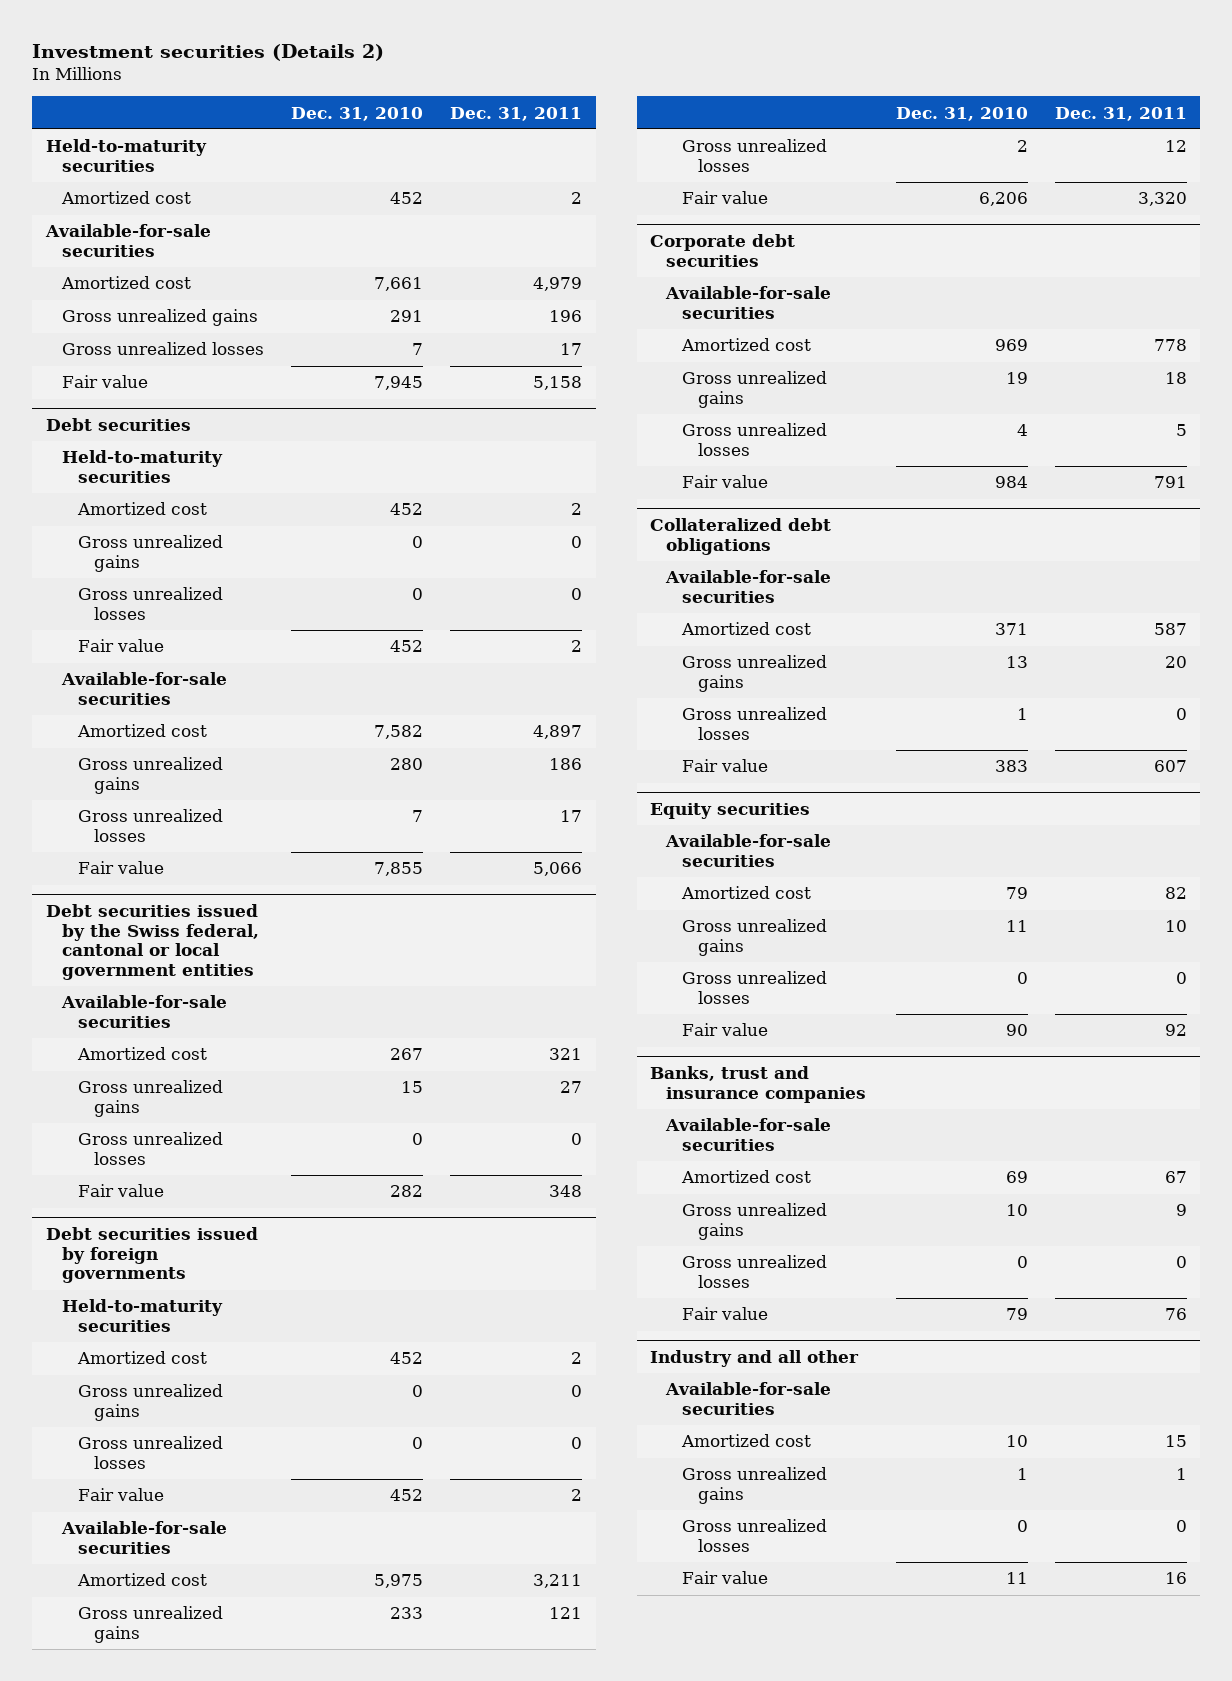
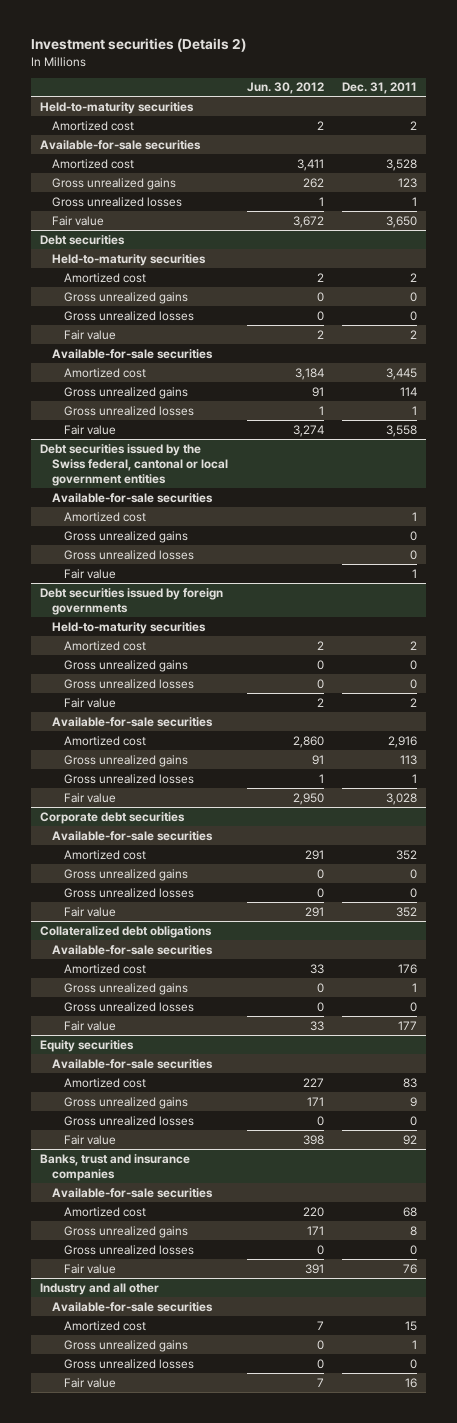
- | Dec. 31, 2010 | Dec. 31, 2011
+ | Jun. 30, 2012 | Dec. 31, 2011
- Amortized cost | 7,661 | 4,979
- Gross unrealized gains | 291 | 196
- Gross unrealized losses | 7 | 17
- Fair value | 7,945 | 5,158
+ Amortized cost | 3,411 | 3,528
+ Gross unrealized gains | 262 | 123
+ Gross unrealized losses | 1 | 1
+ Fair value | 3,672 | 3,650
@ Debt securities
- Amortized cost | 7,582 | 4,897
- Gross unrealized gains | 280 | 186
- Gross unrealized losses | 7 | 17
- Fair value | 7,855 | 5,066
+ Amortized cost | 3,184 | 3,445
+ Gross unrealized gains | 91 | 114
+ Gross unrealized losses | 1 | 1
+ Fair value | 3,274 | 3,558
@ Debt securities issued by the Swiss federal, cantonal or local government entities
- Amortized cost | 267 | 321
- Gross unrealized gains | 15 | 27
+ Amortized cost | | 1
+ Gross unrealized gains | | 0
- Fair value | 282 | 348
+ Fair value | | 1
@ Debt securities issued by foreign governments
- Amortized cost | 5,975 | 3,211
- Gross unrealized gains | 233 | 121
- Gross unrealized losses | 2 | 12
- Fair value | 6,206 | 3,320
+ Amortized cost | 2,860 | 2,916
+ Gross unrealized gains | 91 | 113
+ Gross unrealized losses | 1 | 1
+ Fair value | 2,950 | 3,028
@ Corporate debt securities
- Amortized cost | 969 | 778
- Gross unrealized gains | 19 | 18
- Gross unrealized losses | 4 | 5
- Fair value | 984 | 791
+ Amortized cost | 291 | 352
+ Gross unrealized gains | 0 | 0
+ Gross unrealized losses | 0 | 0
+ Fair value | 291 | 352
@ Collateralized debt obligations
- Amortized cost | 371 | 587
- Gross unrealized gains | 13 | 20
+ Amortized cost | 33 | 176
+ Gross unrealized gains | 0 | 1
- Fair value | 383 | 607
+ Fair value | 33 | 177
@ Equity securities
- Amortized cost | 79 | 82
- Gross unrealized gains | 11 | 10
+ Amortized cost | 227 | 83
+ Gross unrealized gains | 171 | 9
@ Banks, trust and insurance companies
- Amortized cost | 69 | 67
- Gross unrealized gains | 10 | 9
+ Amortized cost | 220 | 68
+ Gross unrealized gains | 171 | 8

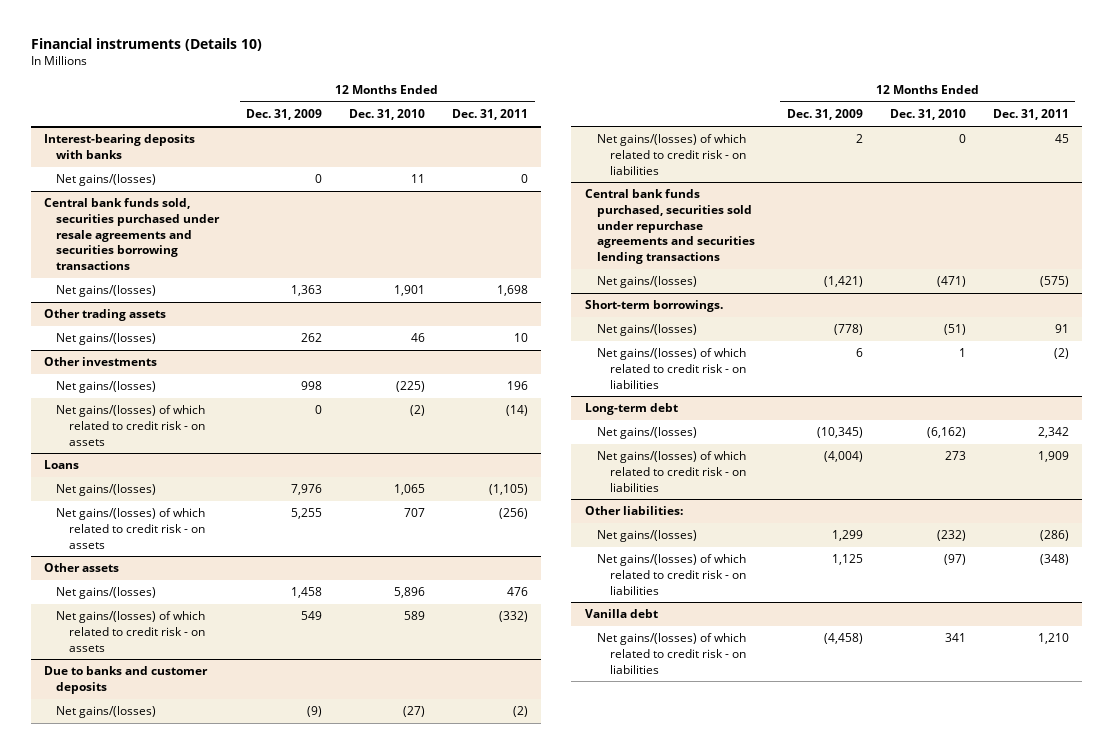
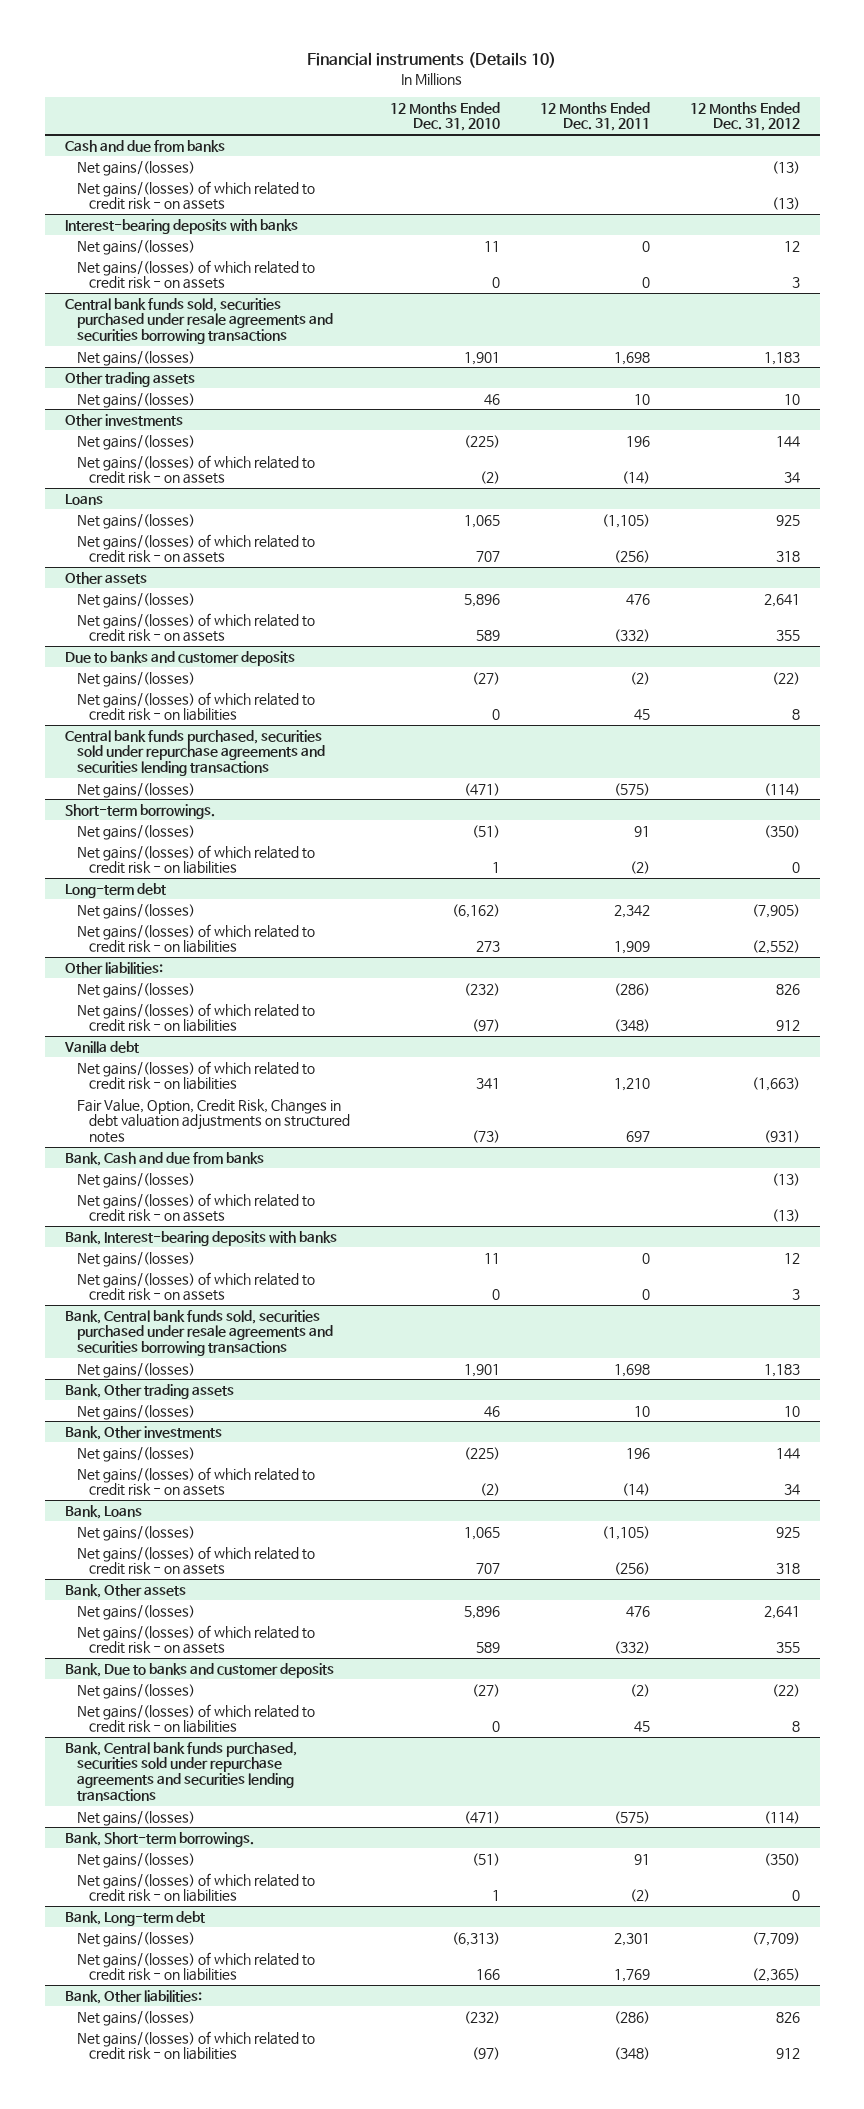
- | 12 Months Ended Dec. 31, 2009 | 12 Months Ended Dec. 31, 2010 | 12 Months Ended Dec. 31, 2011
+ | 12 Months Ended Dec. 31, 2010 | 12 Months Ended Dec. 31, 2011 | 12 Months Ended Dec. 31, 2012
+ Cash and due from banks
+ Net gains/(losses) | | | (13)
+ Net gains/(losses) of which related to credit risk - on assets | | | (13)
@ Interest-bearing deposits with banks
+ Net gains/(losses) of which related to credit risk - on assets | 0 | 0 | 3
@ Vanilla debt
+ Fair Value, Option, Credit Risk, Changes in debt valuation adjustments on structured notes | (73) | 697 | (931)
+ Bank, Cash and due from banks
+ Net gains/(losses) | | | (13)
+ Net gains/(losses) of which related to credit risk - on assets | | | (13)
+ Bank, Interest-bearing deposits with banks
+ Net gains/(losses) | 11 | 0 | 12
+ Net gains/(losses) of which related to credit risk - on assets | 0 | 0 | 3
+ Bank, Central bank funds sold, securities purchased under resale agreements and securities borrowing transactions
+ Net gains/(losses) | 1,901 | 1,698 | 1,183
+ Bank, Other trading assets
+ Net gains/(losses) | 46 | 10 | 10
+ Bank, Other investments
+ Net gains/(losses) | (225) | 196 | 144
+ Net gains/(losses) of which related to credit risk - on assets | (2) | (14) | 34
+ Bank, Loans
+ Net gains/(losses) | 1,065 | (1,105) | 925
+ Net gains/(losses) of which related to credit risk - on assets | 707 | (256) | 318
+ Bank, Other assets
+ Net gains/(losses) | 5,896 | 476 | 2,641
+ Net gains/(losses) of which related to credit risk - on assets | 589 | (332) | 355
+ Bank, Due to banks and customer deposits
+ Net gains/(losses) | (27) | (2) | (22)
+ Net gains/(losses) of which related to credit risk - on liabilities | 0 | 45 | 8
+ Bank, Central bank funds purchased, securities sold under repurchase agreements and securities lending transactions
+ Net gains/(losses) | (471) | (575) | (114)
+ Bank, Short-term borrowings.
+ Net gains/(losses) | (51) | 91 | (350)
+ Net gains/(losses) of which related to credit risk - on liabilities | 1 | (2) | 0
+ Bank, Long-term debt
+ Net gains/(losses) | (6,313) | 2,301 | (7,709)
+ Net gains/(losses) of which related to credit risk - on liabilities | 166 | 1,769 | (2,365)
+ Bank, Other liabilities:
+ Net gains/(losses) | (232) | (286) | 826
+ Net gains/(losses) of which related to credit risk - on liabilities | (97) | (348) | 912

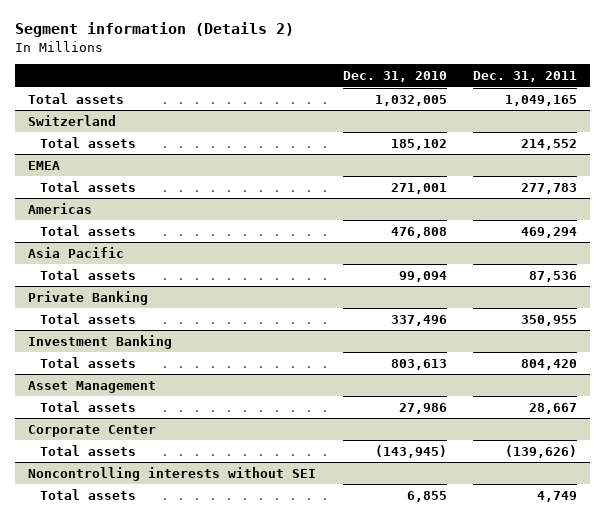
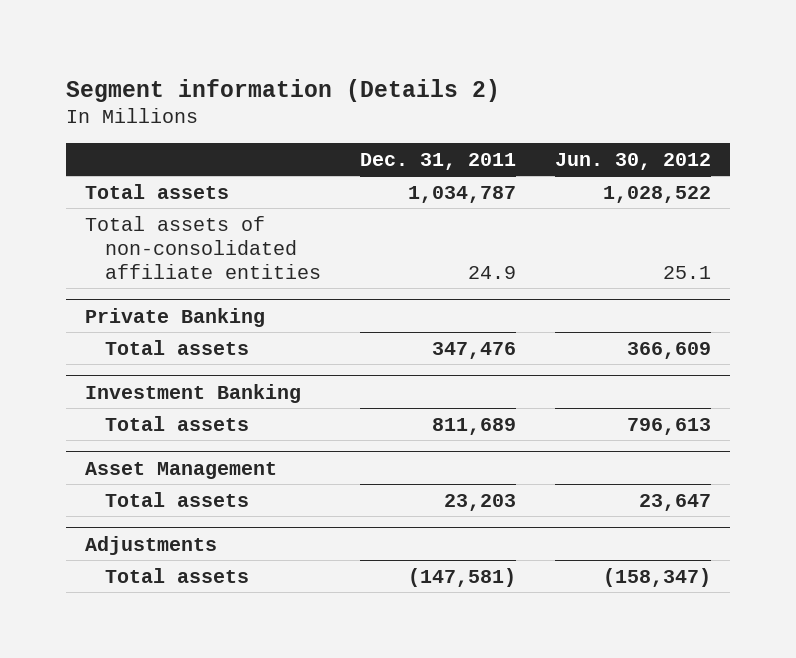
- | Dec. 31, 2010 | Dec. 31, 2011
+ | Dec. 31, 2011 | Jun. 30, 2012
- Total assets | 1,032,005 | 1,049,165
- Switzerland
- Total assets | 185,102 | 214,552
- EMEA
- Total assets | 271,001 | 277,783
- Americas
- Total assets | 476,808 | 469,294
- Asia Pacific
- Total assets | 99,094 | 87,536
+ Total assets | 1,034,787 | 1,028,522
+ Total assets of non-consolidated affiliate entities | 24.9 | 25.1
@ Private Banking
- Total assets | 337,496 | 350,955
+ Total assets | 347,476 | 366,609
@ Investment Banking
- Total assets | 803,613 | 804,420
+ Total assets | 811,689 | 796,613
@ Asset Management
- Total assets | 27,986 | 28,667
- Corporate Center
- Total assets | (143,945) | (139,626)
- Noncontrolling interests without SEI
- Total assets | 6,855 | 4,749
@ Asset Management
+ Total assets | 23,203 | 23,647
+ Adjustments
+ Total assets | (147,581) | (158,347)

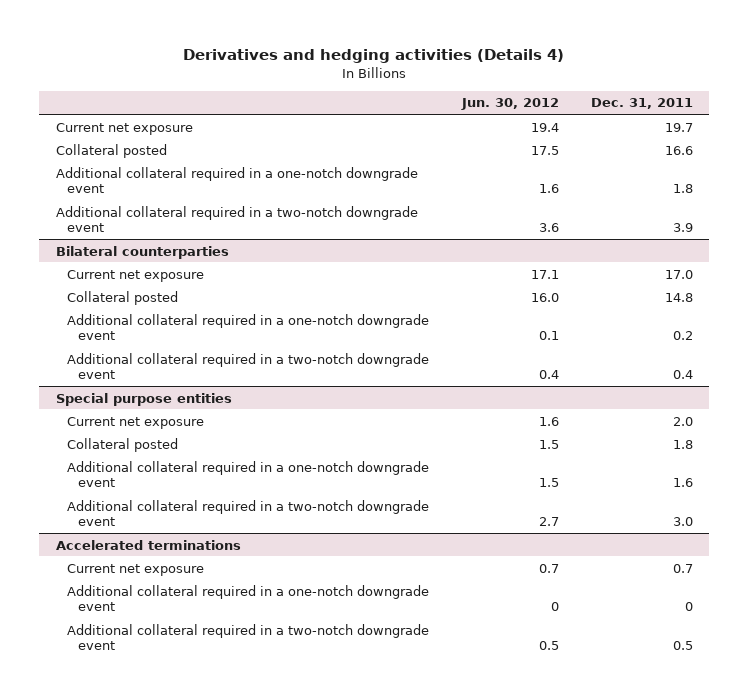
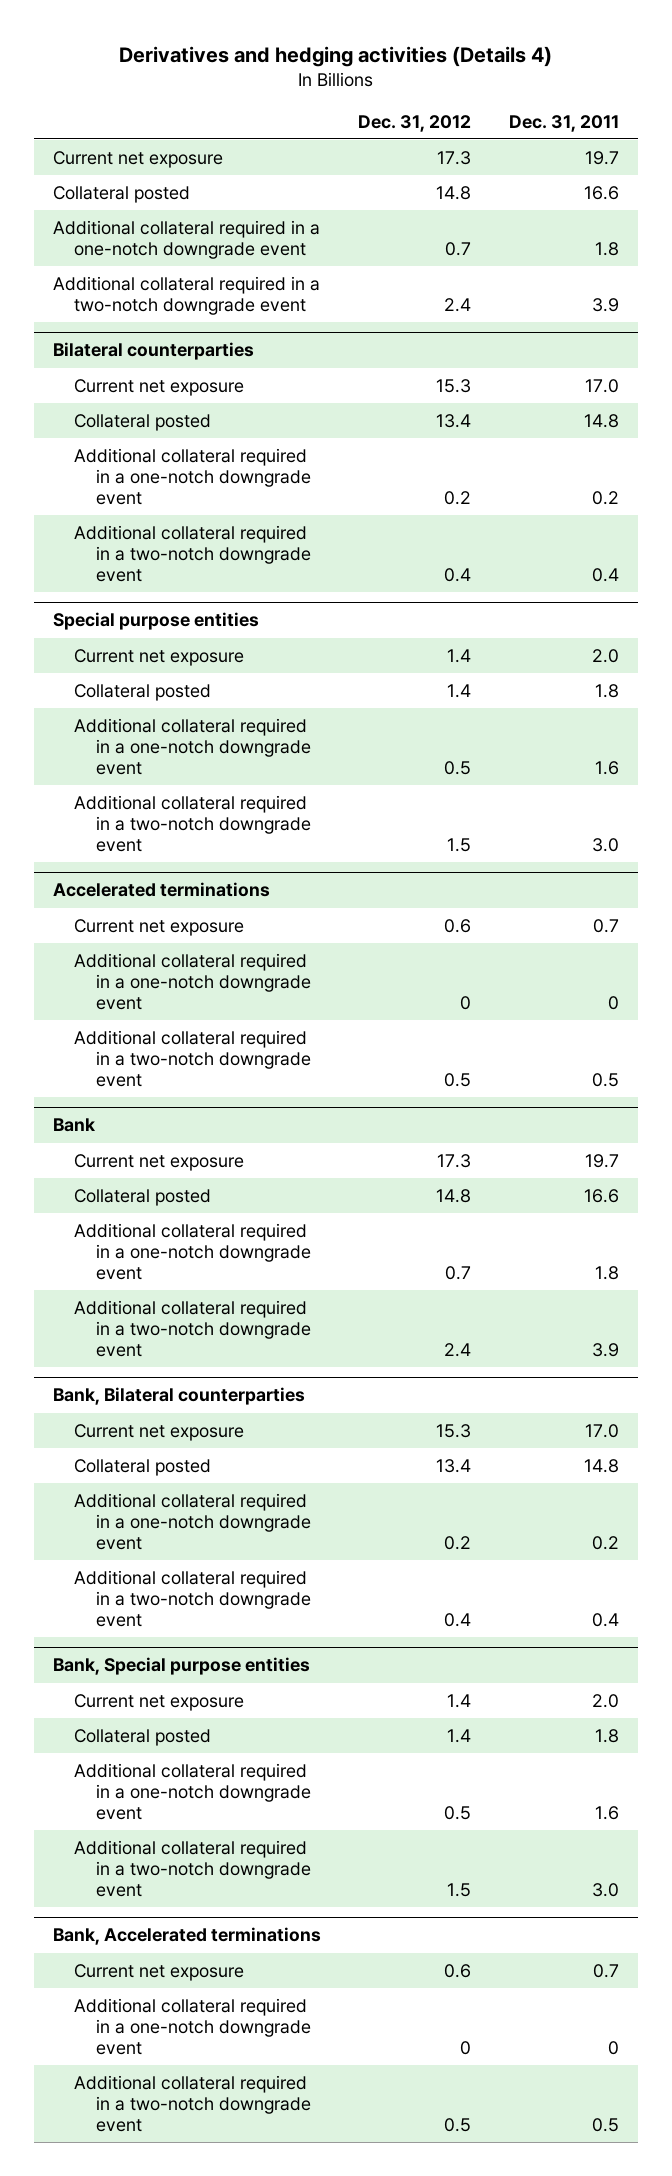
- | Jun. 30, 2012 | Dec. 31, 2011
+ | Dec. 31, 2012 | Dec. 31, 2011
+ Bank
+ Current net exposure | 17.3 | 19.7
+ Collateral posted | 14.8 | 16.6
+ Additional collateral required in a one-notch downgrade event | 0.7 | 1.8
+ Additional collateral required in a two-notch downgrade event | 2.4 | 3.9
+ Bank, Bilateral counterparties
+ Current net exposure | 15.3 | 17.0
+ Collateral posted | 13.4 | 14.8
+ Additional collateral required in a one-notch downgrade event | 0.2 | 0.2
+ Additional collateral required in a two-notch downgrade event | 0.4 | 0.4
+ Bank, Special purpose entities
+ Current net exposure | 1.4 | 2.0
+ Collateral posted | 1.4 | 1.8
+ Additional collateral required in a one-notch downgrade event | 0.5 | 1.6
+ Additional collateral required in a two-notch downgrade event | 1.5 | 3.0
+ Bank, Accelerated terminations
+ Current net exposure | 0.6 | 0.7
+ Additional collateral required in a one-notch downgrade event | 0 | 0
+ Additional collateral required in a two-notch downgrade event | 0.5 | 0.5

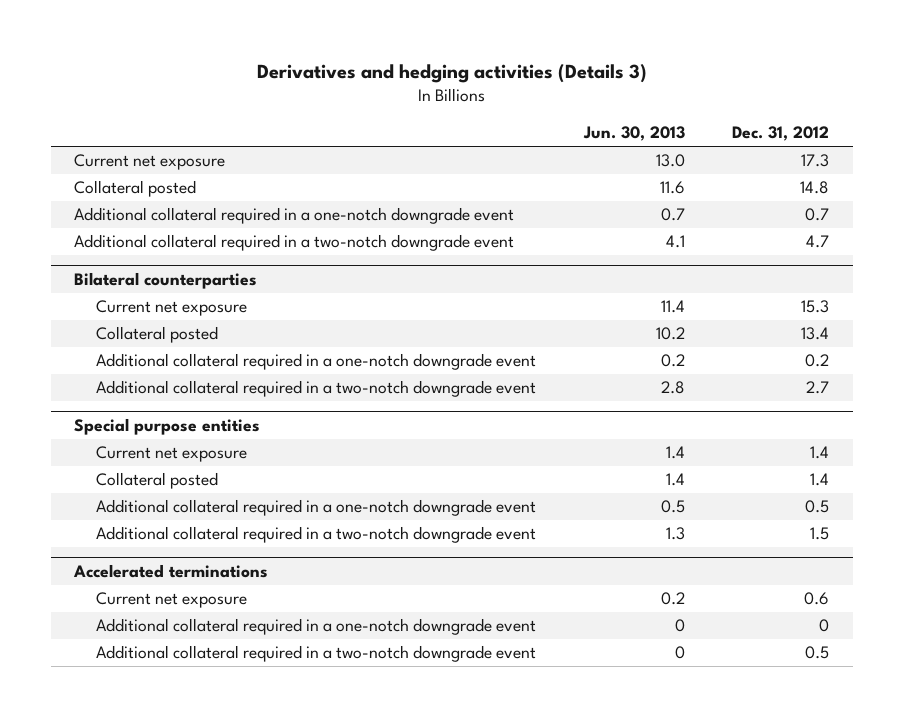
- Derivatives and hedging activities (Details 4)
+ Derivatives and hedging activities (Details 3)
- | Dec. 31, 2012 | Dec. 31, 2011
+ | Jun. 30, 2013 | Dec. 31, 2012
- Additional collateral required in a two-notch downgrade event | 2.4 | 3.9
+ Additional collateral required in a two-notch downgrade event | 4.1 | 4.7
@ Bilateral counterparties
- Additional collateral required in a two-notch downgrade event | 0.4 | 0.4
+ Additional collateral required in a two-notch downgrade event | 2.8 | 2.7
- Bank
- Current net exposure | 17.3 | 19.7
- Collateral posted | 14.8 | 16.6
- Additional collateral required in a one-notch downgrade event | 0.7 | 1.8
- Additional collateral required in a two-notch downgrade event | 2.4 | 3.9
- Bank, Bilateral counterparties
- Current net exposure | 15.3 | 17.0
- Collateral posted | 13.4 | 14.8
- Additional collateral required in a one-notch downgrade event | 0.2 | 0.2
- Additional collateral required in a two-notch downgrade event | 0.4 | 0.4
- Bank, Special purpose entities
- Current net exposure | 1.4 | 2.0
- Collateral posted | 1.4 | 1.8
- Additional collateral required in a one-notch downgrade event | 0.5 | 1.6
- Additional collateral required in a two-notch downgrade event | 1.5 | 3.0
- Bank, Accelerated terminations
- Current net exposure | 0.6 | 0.7
- Additional collateral required in a one-notch downgrade event | 0 | 0
- Additional collateral required in a two-notch downgrade event | 0.5 | 0.5

